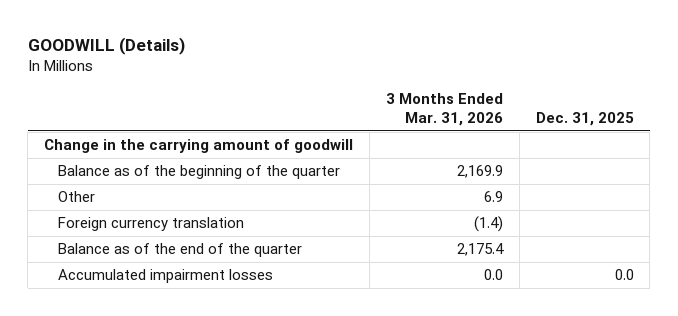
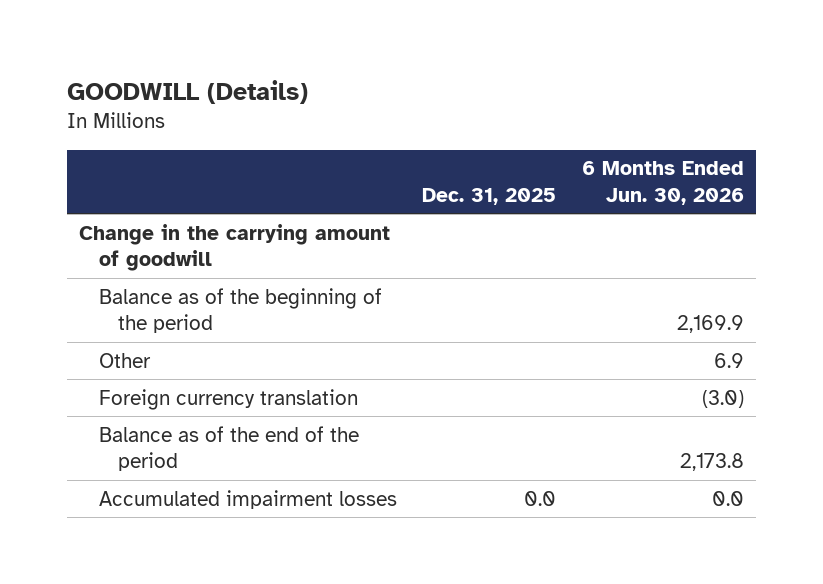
- | 3 Months Ended Mar. 31, 2026 | Dec. 31, 2025
+ | Dec. 31, 2025 | 6 Months Ended Jun. 30, 2026
- Balance as of the beginning of the quarter | 2,169.9 |
+ Balance as of the beginning of the period | | 2,169.9
- Balance as of the end of the quarter | 2,175.4 |
+ Balance as of the end of the period | | 2,173.8

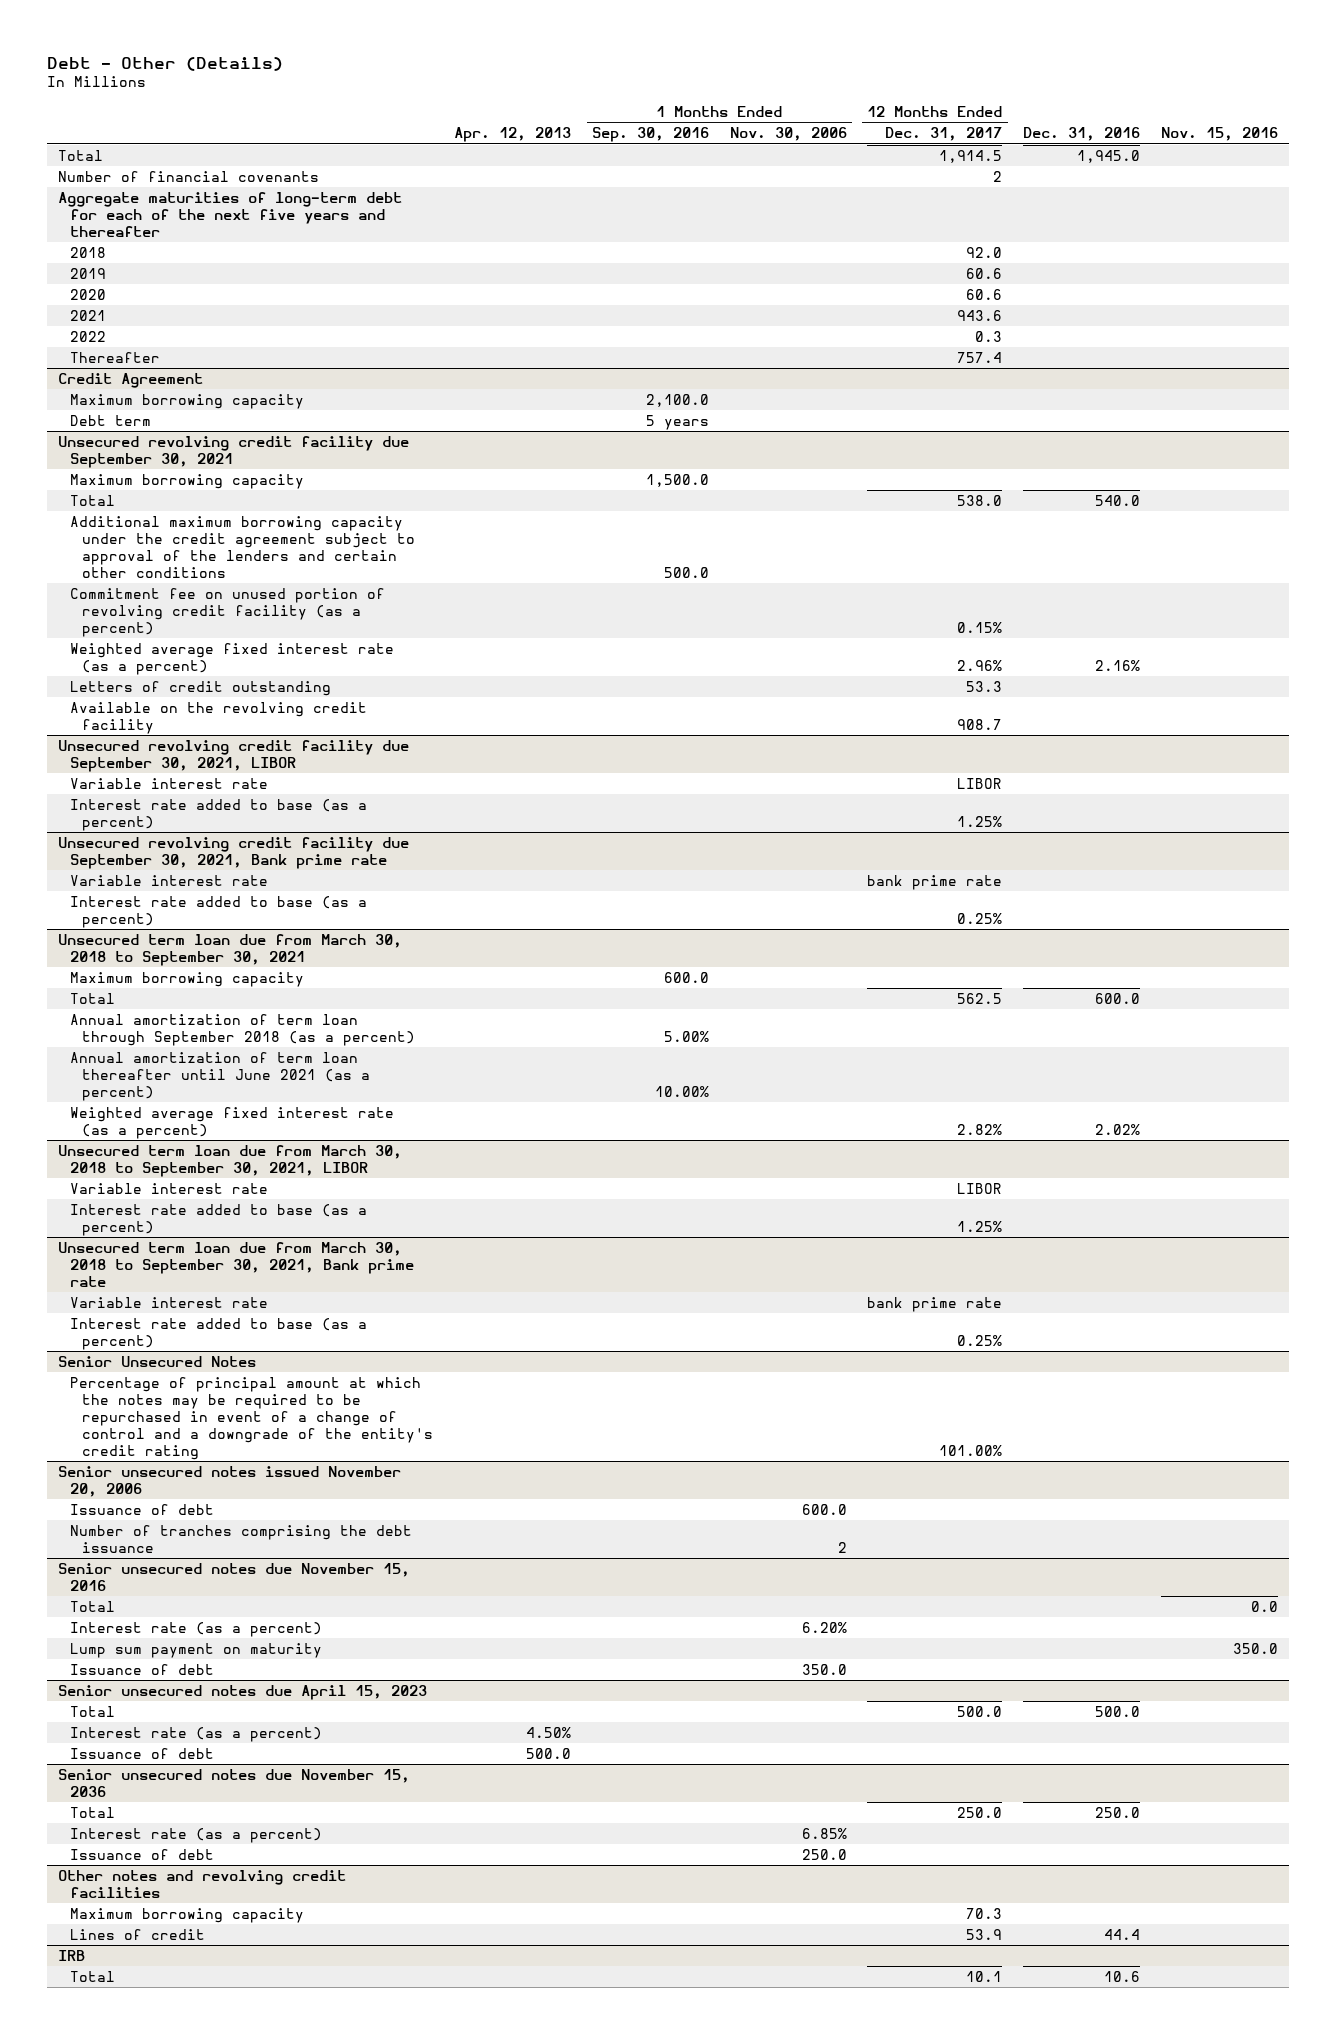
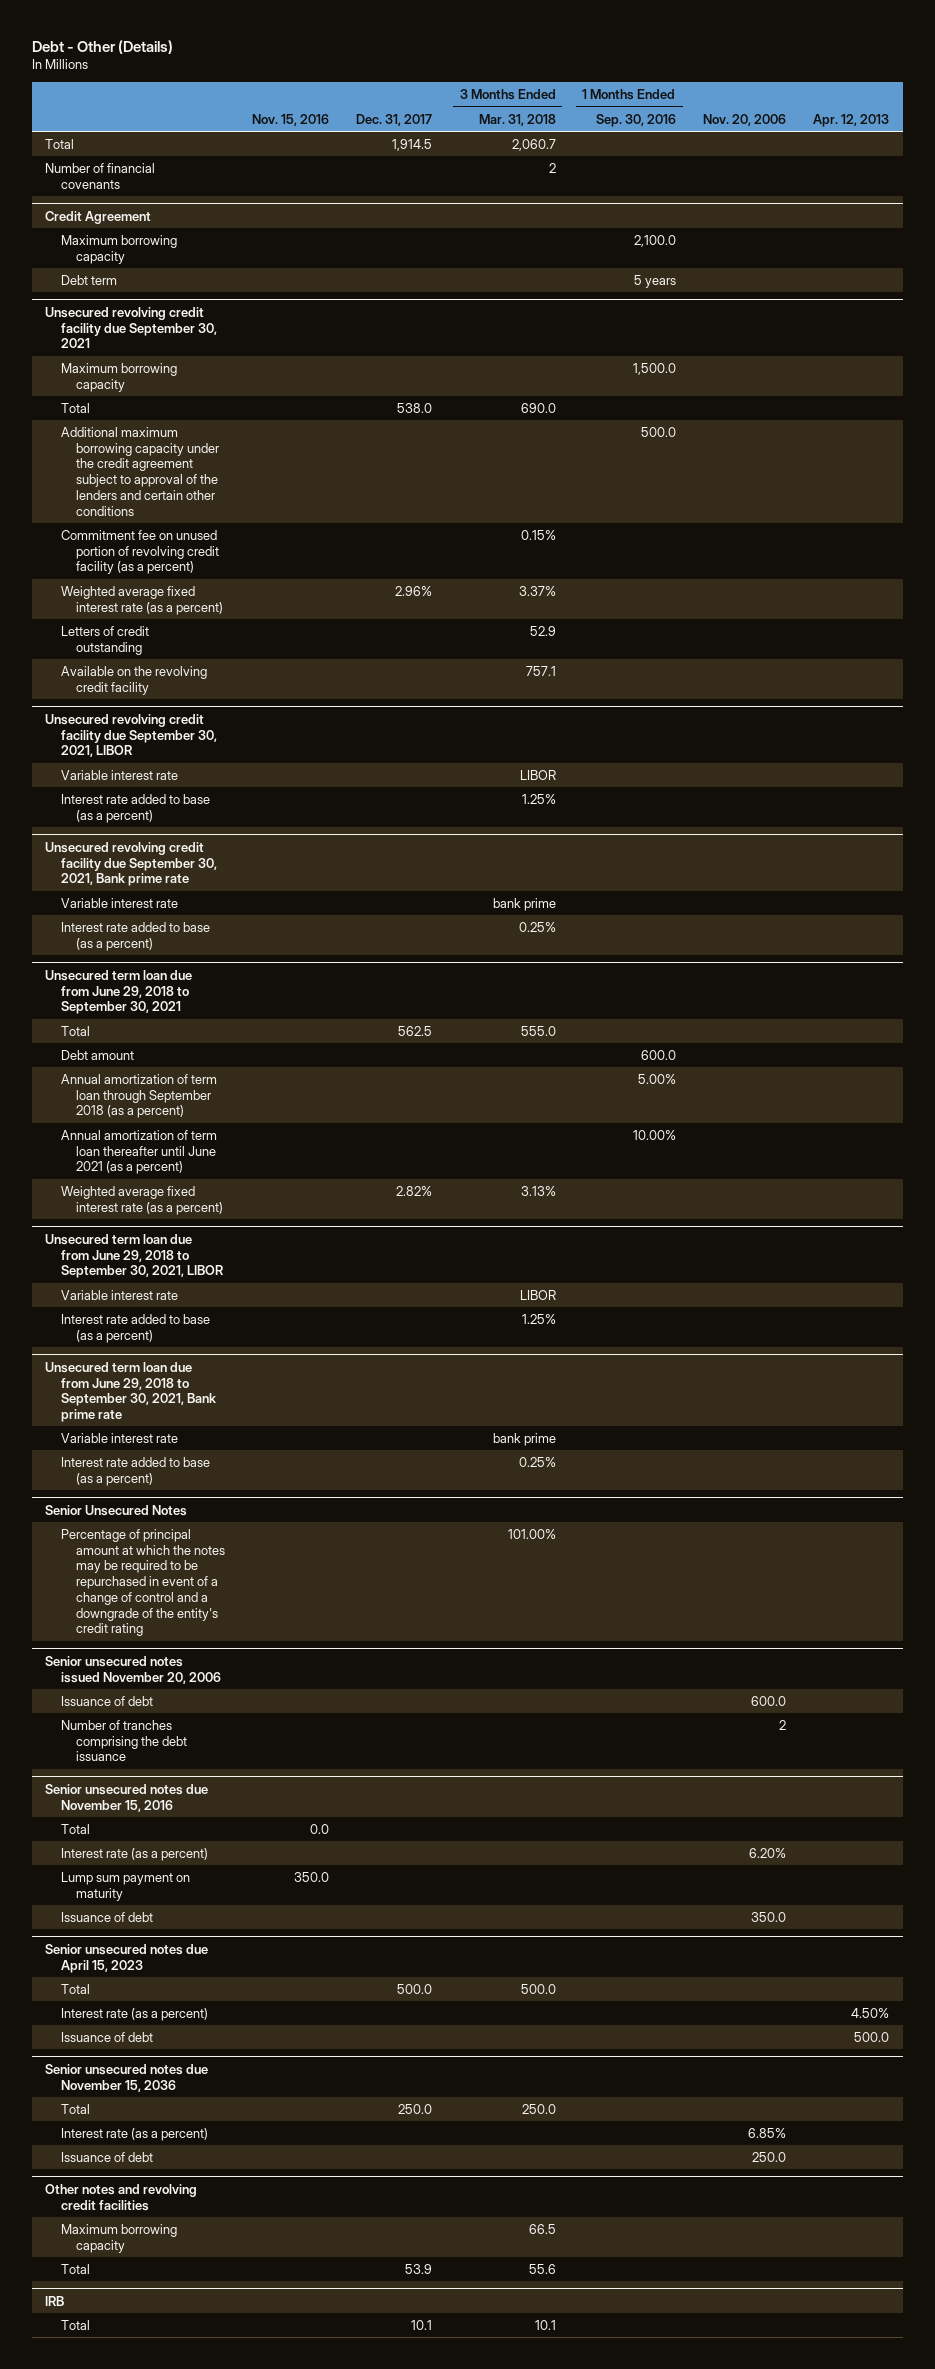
- | Apr. 12, 2013 | 1 Months Ended Sep. 30, 2016 | 1 Months Ended Nov. 30, 2006 | 12 Months Ended Dec. 31, 2017 | Dec. 31, 2016 | Nov. 15, 2016
+ | Nov. 15, 2016 | Dec. 31, 2017 | 3 Months Ended Mar. 31, 2018 | 1 Months Ended Sep. 30, 2016 | Nov. 20, 2006 | Apr. 12, 2013
- Aggregate maturities of long-term debt for each of the next five years and thereafter
- 2018 | | | | 92.0 | |
- 2019 | | | | 60.6 | |
- 2020 | | | | 60.6 | |
- 2021 | | | | 943.6 | |
- 2022 | | | | 0.3 | |
- Thereafter | | | | 757.4 | |
- Unsecured term loan due from March 30, 2018 to September 30, 2021
- Maximum borrowing capacity | | 600.0 | | | |
+ Unsecured term loan due from June 29, 2018 to September 30, 2021
+ Debt amount | | | | 600.0 | |
- Unsecured term loan due from March 30, 2018 to September 30, 2021, LIBOR
+ Unsecured term loan due from June 29, 2018 to September 30, 2021, LIBOR
- Unsecured term loan due from March 30, 2018 to September 30, 2021, Bank prime rate
+ Unsecured term loan due from June 29, 2018 to September 30, 2021, Bank prime rate
@ Other notes and revolving credit facilities
- Lines of credit | | | | 53.9 | 44.4 |
+ Total | | 53.9 | 55.6 | | |

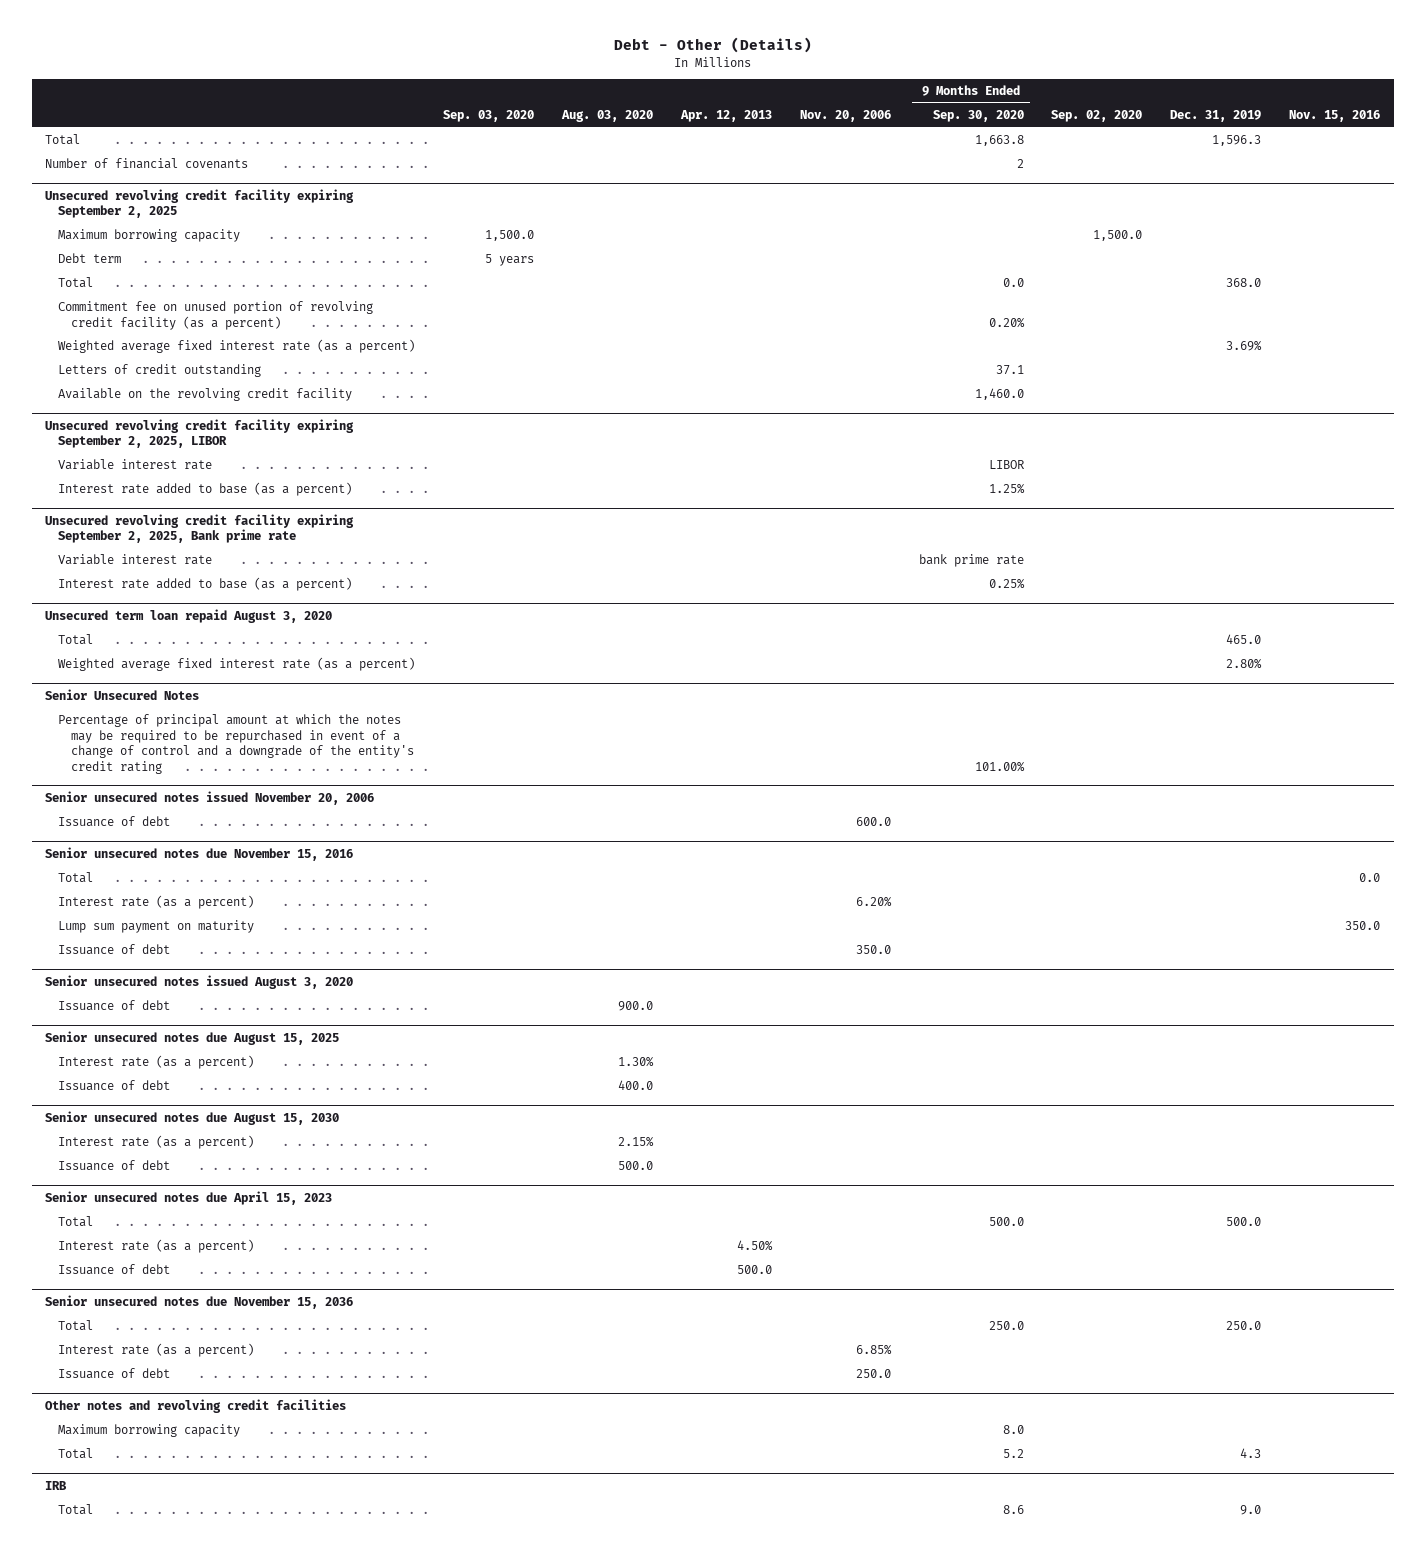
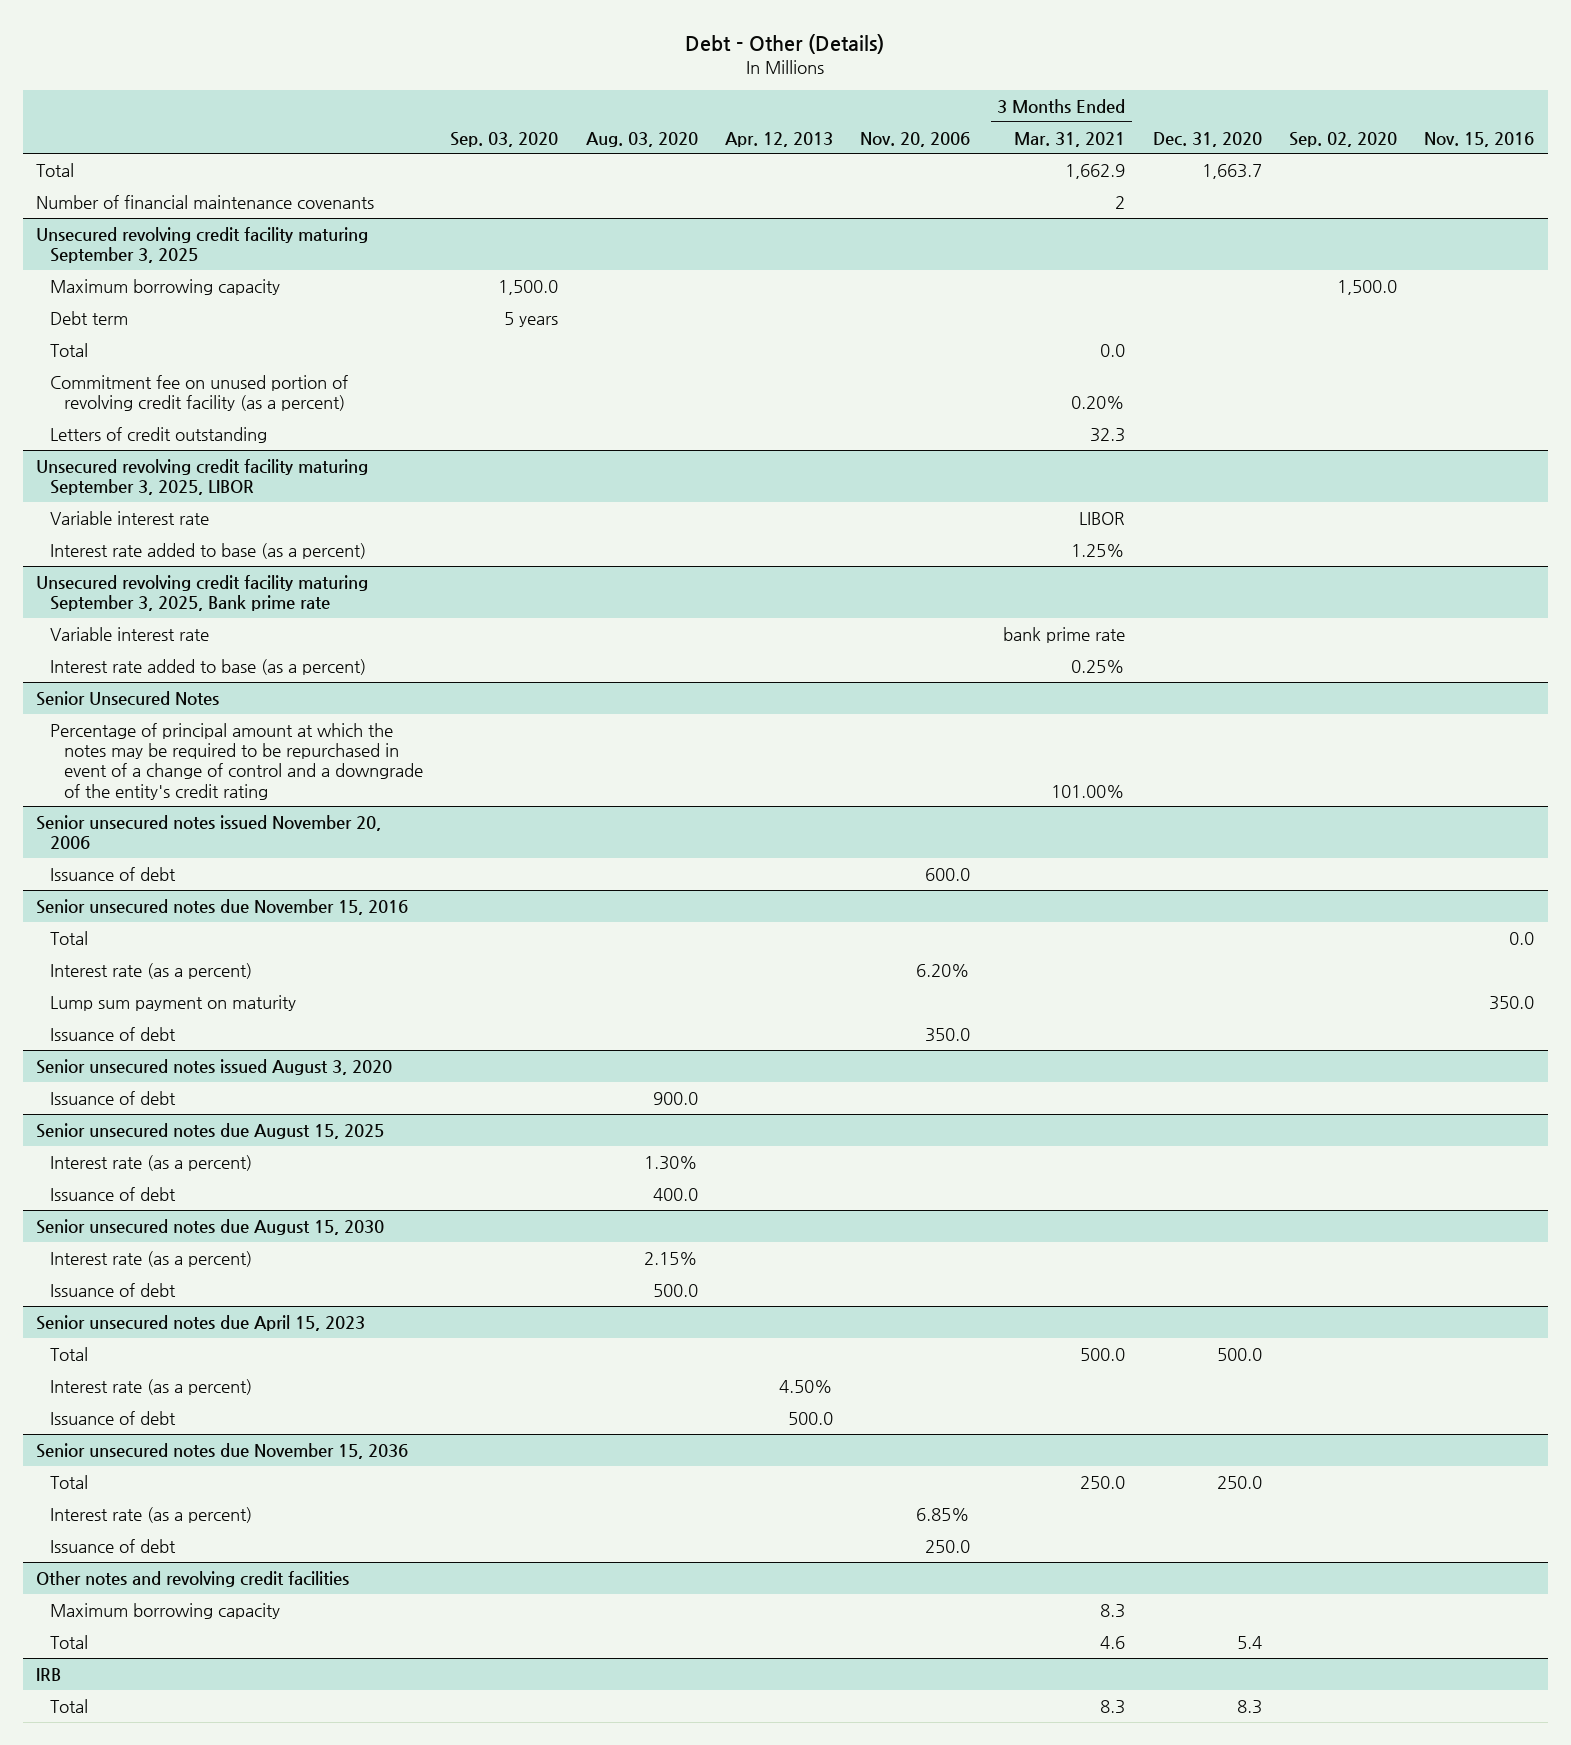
- | Sep. 03, 2020 | Aug. 03, 2020 | Apr. 12, 2013 | Nov. 20, 2006 | 9 Months Ended Sep. 30, 2020 | Sep. 02, 2020 | Dec. 31, 2019 | Nov. 15, 2016
+ | Sep. 03, 2020 | Aug. 03, 2020 | Apr. 12, 2013 | Nov. 20, 2006 | 3 Months Ended Mar. 31, 2021 | Dec. 31, 2020 | Sep. 02, 2020 | Nov. 15, 2016
- Number of financial covenants | | | | | 2 | | |
- Unsecured revolving credit facility expiring September 2, 2025
+ Number of financial maintenance covenants | | | | | 2 | | |
+ Unsecured revolving credit facility maturing September 3, 2025
- Weighted average fixed interest rate (as a percent) | | | | | | | 3.69% |
- Available on the revolving credit facility | | | | | 1,460.0 | | |
- Unsecured revolving credit facility expiring September 2, 2025, LIBOR
+ Unsecured revolving credit facility maturing September 3, 2025, LIBOR
- Unsecured revolving credit facility expiring September 2, 2025, Bank prime rate
+ Unsecured revolving credit facility maturing September 3, 2025, Bank prime rate
- Unsecured term loan repaid August 3, 2020
- Total | | | | | | | 465.0 |
- Weighted average fixed interest rate (as a percent) | | | | | | | 2.80% |

